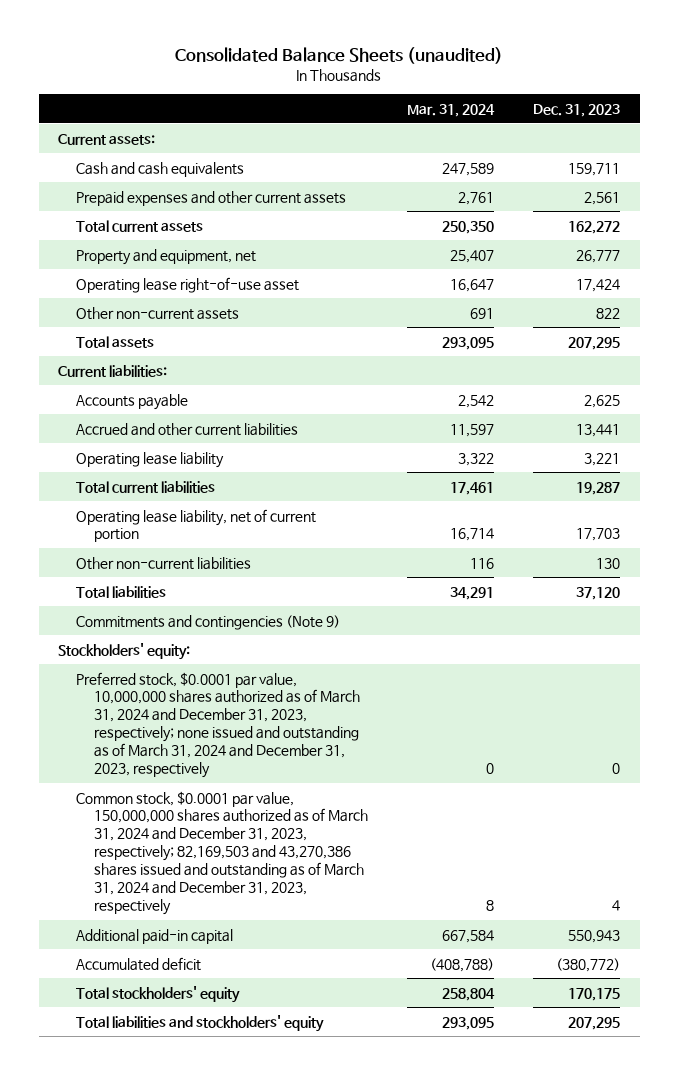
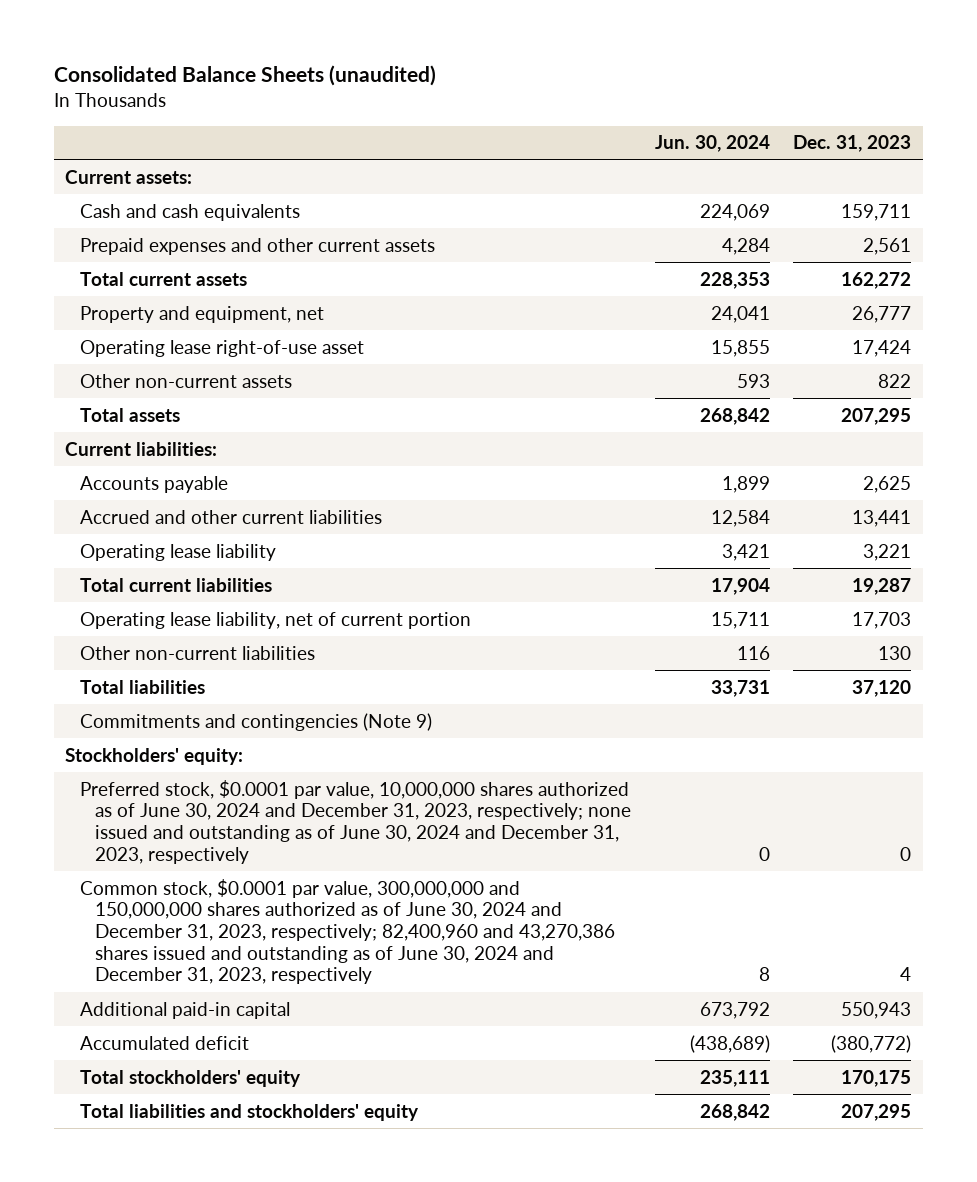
- | Mar. 31, 2024 | Dec. 31, 2023
+ | Jun. 30, 2024 | Dec. 31, 2023
- Preferred stock, $0.0001 par value, 10,000,000 shares authorized as of March 31, 2024 and December 31, 2023, respectively; none issued and outstanding as of March 31, 2024 and December 31, 2023, respectively | 0 | 0
- Common stock, $0.0001 par value, 150,000,000 shares authorized as of March 31, 2024 and December 31, 2023, respectively; 82,169,503 and 43,270,386 shares issued and outstanding as of March 31, 2024 and December 31, 2023, respectively | 8 | 4
+ Preferred stock, $0.0001 par value, 10,000,000 shares authorized as of June 30, 2024 and December 31, 2023, respectively; none issued and outstanding as of June 30, 2024 and December 31, 2023, respectively | 0 | 0
+ Common stock, $0.0001 par value, 300,000,000 and 150,000,000 shares authorized as of June 30, 2024 and December 31, 2023, respectively; 82,400,960 and 43,270,386 shares issued and outstanding as of June 30, 2024 and December 31, 2023, respectively | 8 | 4

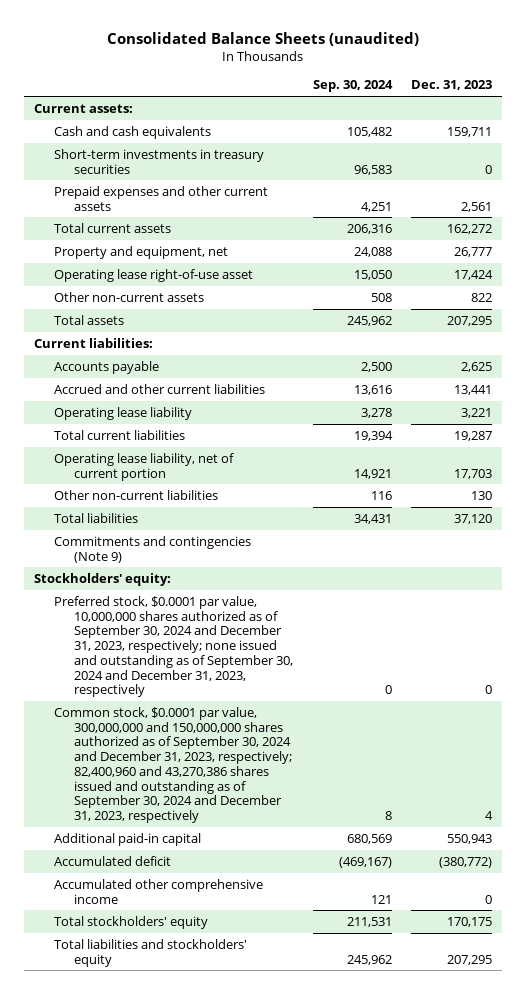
- | Jun. 30, 2024 | Dec. 31, 2023
+ | Sep. 30, 2024 | Dec. 31, 2023
+ Short-term investments in treasury securities | 96,583 | 0
- Preferred stock, $0.0001 par value, 10,000,000 shares authorized as of June 30, 2024 and December 31, 2023, respectively; none issued and outstanding as of June 30, 2024 and December 31, 2023, respectively | 0 | 0
- Common stock, $0.0001 par value, 300,000,000 and 150,000,000 shares authorized as of June 30, 2024 and December 31, 2023, respectively; 82,400,960 and 43,270,386 shares issued and outstanding as of June 30, 2024 and December 31, 2023, respectively | 8 | 4
+ Preferred stock, $0.0001 par value, 10,000,000 shares authorized as of September 30, 2024 and December 31, 2023, respectively; none issued and outstanding as of September 30, 2024 and December 31, 2023, respectively | 0 | 0
+ Common stock, $0.0001 par value, 300,000,000 and 150,000,000 shares authorized as of September 30, 2024 and December 31, 2023, respectively; 82,400,960 and 43,270,386 shares issued and outstanding as of September 30, 2024 and December 31, 2023, respectively | 8 | 4
+ Accumulated other comprehensive income | 121 | 0

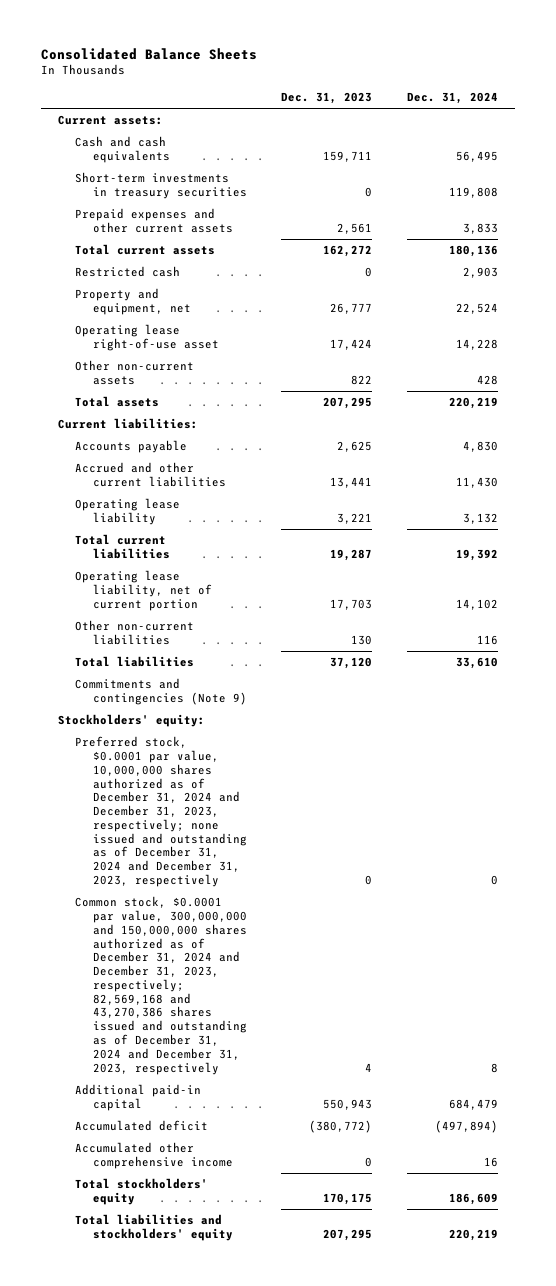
- Consolidated Balance Sheets (unaudited)
+ Consolidated Balance Sheets
- | Sep. 30, 2024 | Dec. 31, 2023
+ | Dec. 31, 2023 | Dec. 31, 2024
+ Restricted cash | 0 | 2,903
- Preferred stock, $0.0001 par value, 10,000,000 shares authorized as of September 30, 2024 and December 31, 2023, respectively; none issued and outstanding as of September 30, 2024 and December 31, 2023, respectively | 0 | 0
- Common stock, $0.0001 par value, 300,000,000 and 150,000,000 shares authorized as of September 30, 2024 and December 31, 2023, respectively; 82,400,960 and 43,270,386 shares issued and outstanding as of September 30, 2024 and December 31, 2023, respectively | 8 | 4
+ Preferred stock, $0.0001 par value, 10,000,000 shares authorized as of December 31, 2024 and December 31, 2023, respectively; none issued and outstanding as of December 31, 2024 and December 31, 2023, respectively | 0 | 0
+ Common stock, $0.0001 par value, 300,000,000 and 150,000,000 shares authorized as of December 31, 2024 and December 31, 2023, respectively; 82,569,168 and 43,270,386 shares issued and outstanding as of December 31, 2024 and December 31, 2023, respectively | 4 | 8

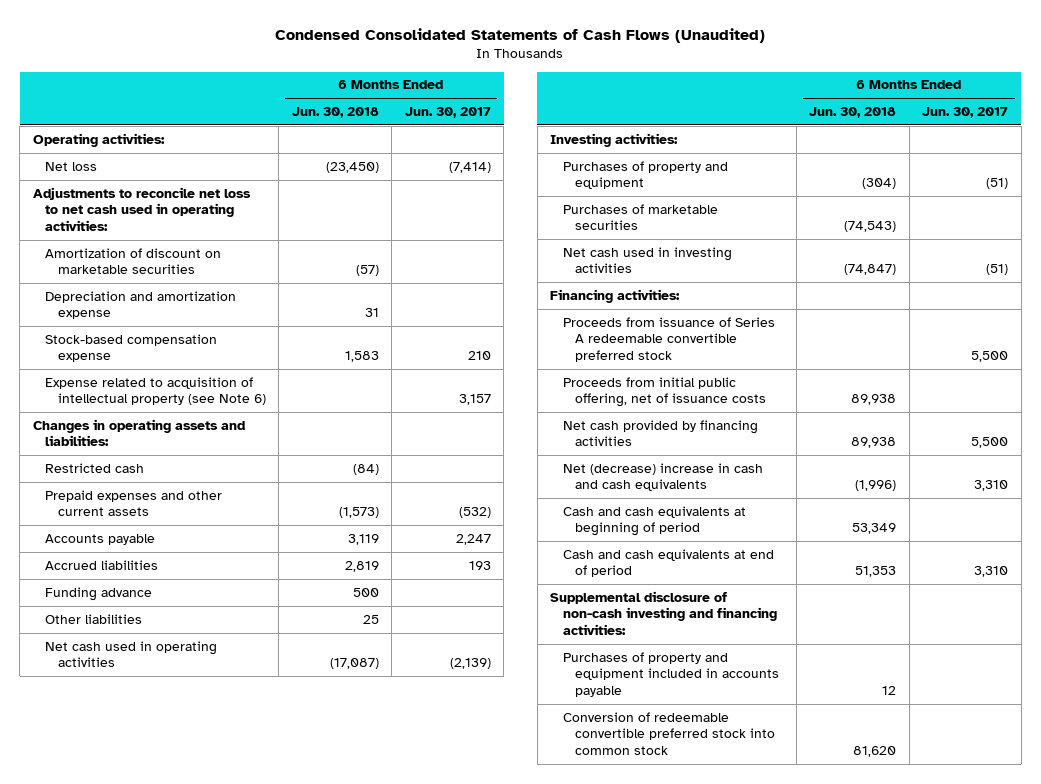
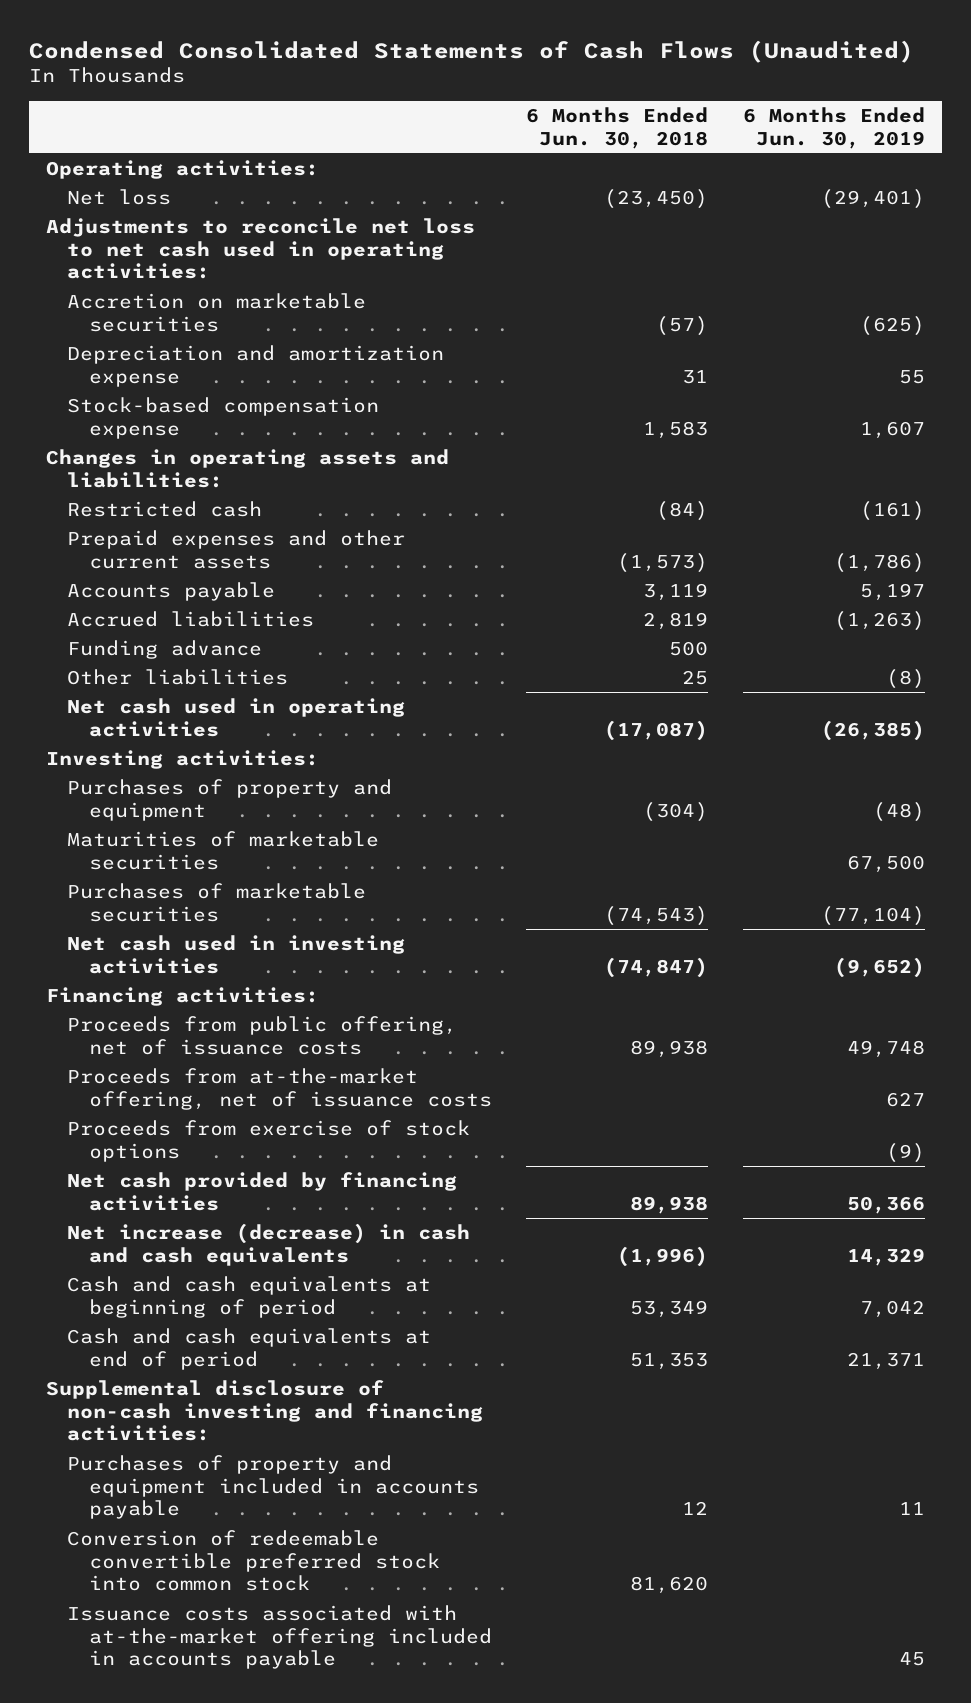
- | 6 Months Ended Jun. 30, 2018 | 6 Months Ended Jun. 30, 2017
+ | 6 Months Ended Jun. 30, 2018 | 6 Months Ended Jun. 30, 2019
- Amortization of discount on marketable securities | (57) |
+ Accretion on marketable securities | (57) | (625)
- Expense related to acquisition of intellectual property (see Note 6) | | 3,157
+ Maturities of marketable securities | | 67,500
- Proceeds from issuance of Series A redeemable convertible preferred stock | | 5,500
- Proceeds from initial public offering, net of issuance costs | 89,938 |
+ Proceeds from public offering, net of issuance costs | 89,938 | 49,748
+ Proceeds from at-the-market offering, net of issuance costs | | 627
+ Proceeds from exercise of stock options | | (9)
- Net (decrease) increase in cash and cash equivalents | (1,996) | 3,310
+ Net increase (decrease) in cash and cash equivalents | (1,996) | 14,329
+ Issuance costs associated with at-the-market offering included in accounts payable | | 45

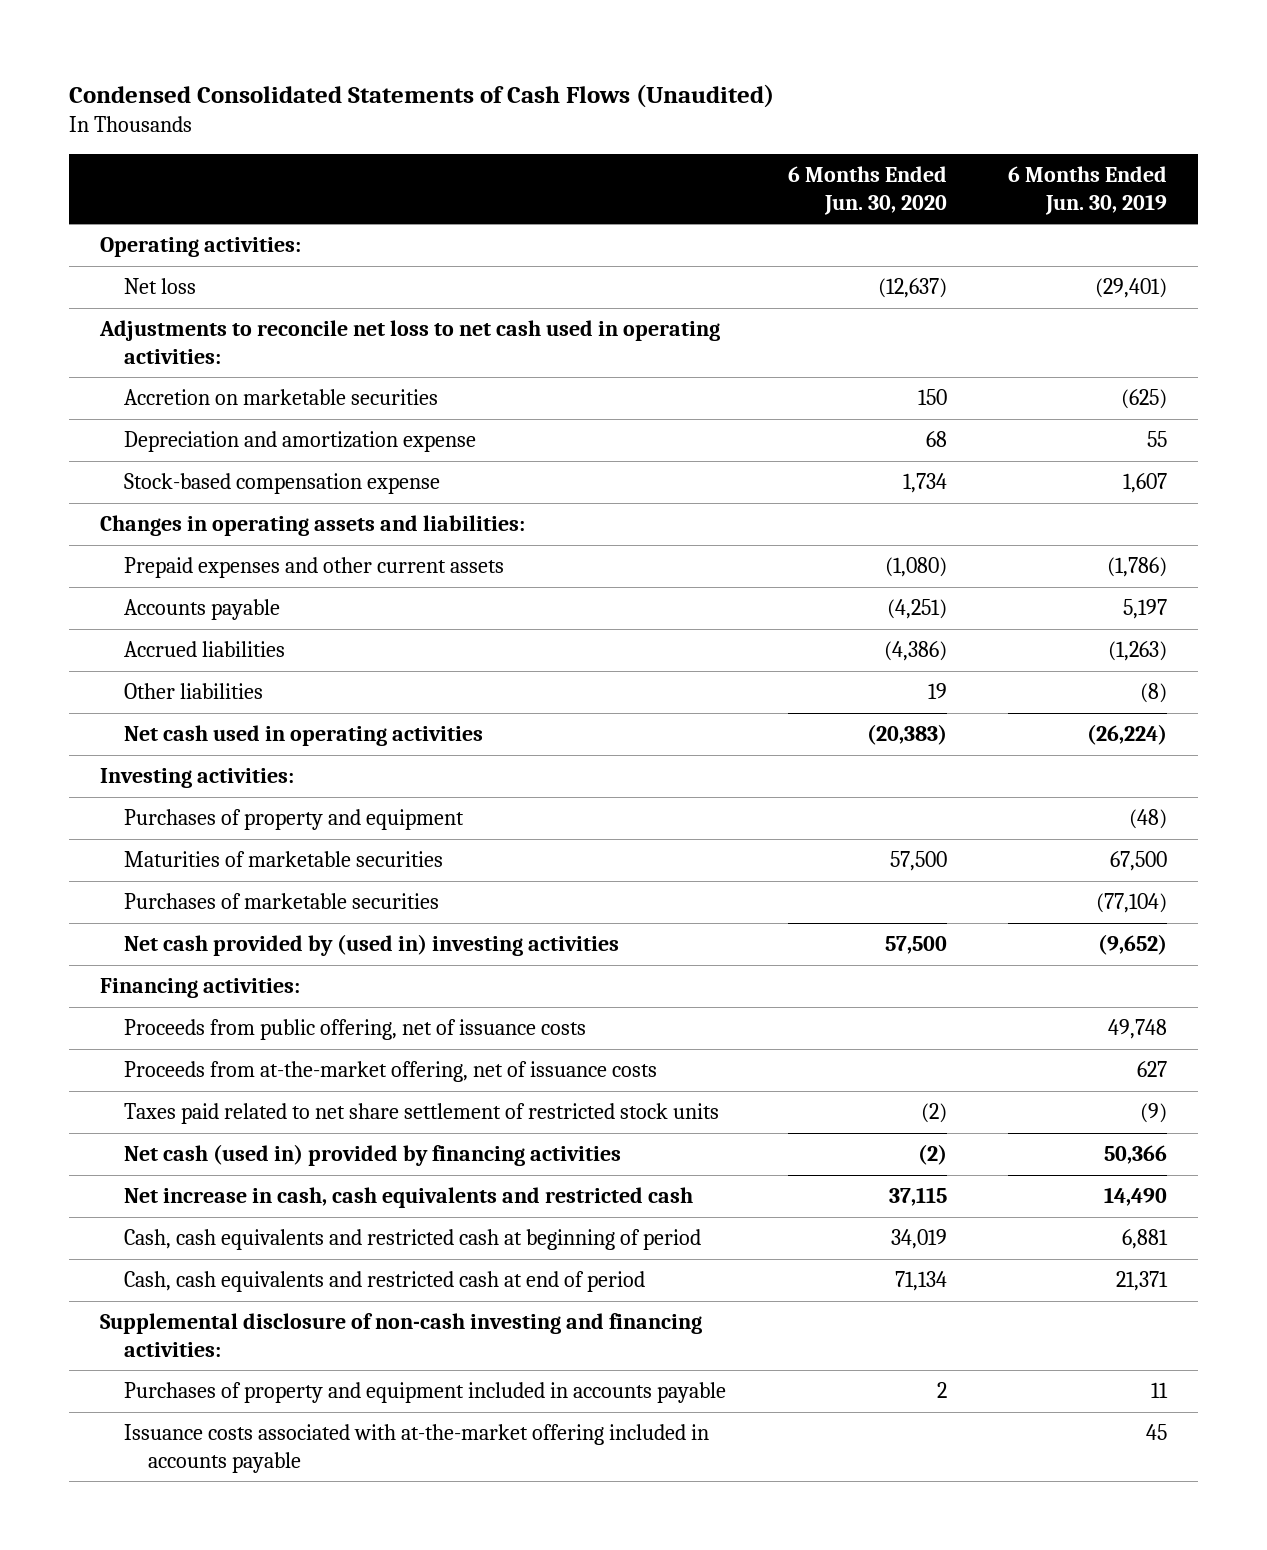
- | 6 Months Ended Jun. 30, 2018 | 6 Months Ended Jun. 30, 2019
+ | 6 Months Ended Jun. 30, 2020 | 6 Months Ended Jun. 30, 2019
- Restricted cash | (84) | (161)
- Funding advance | 500 |
- Net cash used in operating activities | (17,087) | (26,385)
+ Net cash used in operating activities | (20,383) | (26,224)
- Net cash used in investing activities | (74,847) | (9,652)
+ Net cash provided by (used in) investing activities | 57,500 | (9,652)
- Proceeds from exercise of stock options | | (9)
- Net cash provided by financing activities | 89,938 | 50,366
- Net increase (decrease) in cash and cash equivalents | (1,996) | 14,329
- Cash and cash equivalents at beginning of period | 53,349 | 7,042
- Cash and cash equivalents at end of period | 51,353 | 21,371
+ Taxes paid related to net share settlement of restricted stock units | (2) | (9)
+ Net cash (used in) provided by financing activities | (2) | 50,366
+ Net increase in cash, cash equivalents and restricted cash | 37,115 | 14,490
+ Cash, cash equivalents and restricted cash at beginning of period | 34,019 | 6,881
+ Cash, cash equivalents and restricted cash at end of period | 71,134 | 21,371
- Conversion of redeemable convertible preferred stock into common stock | 81,620 |

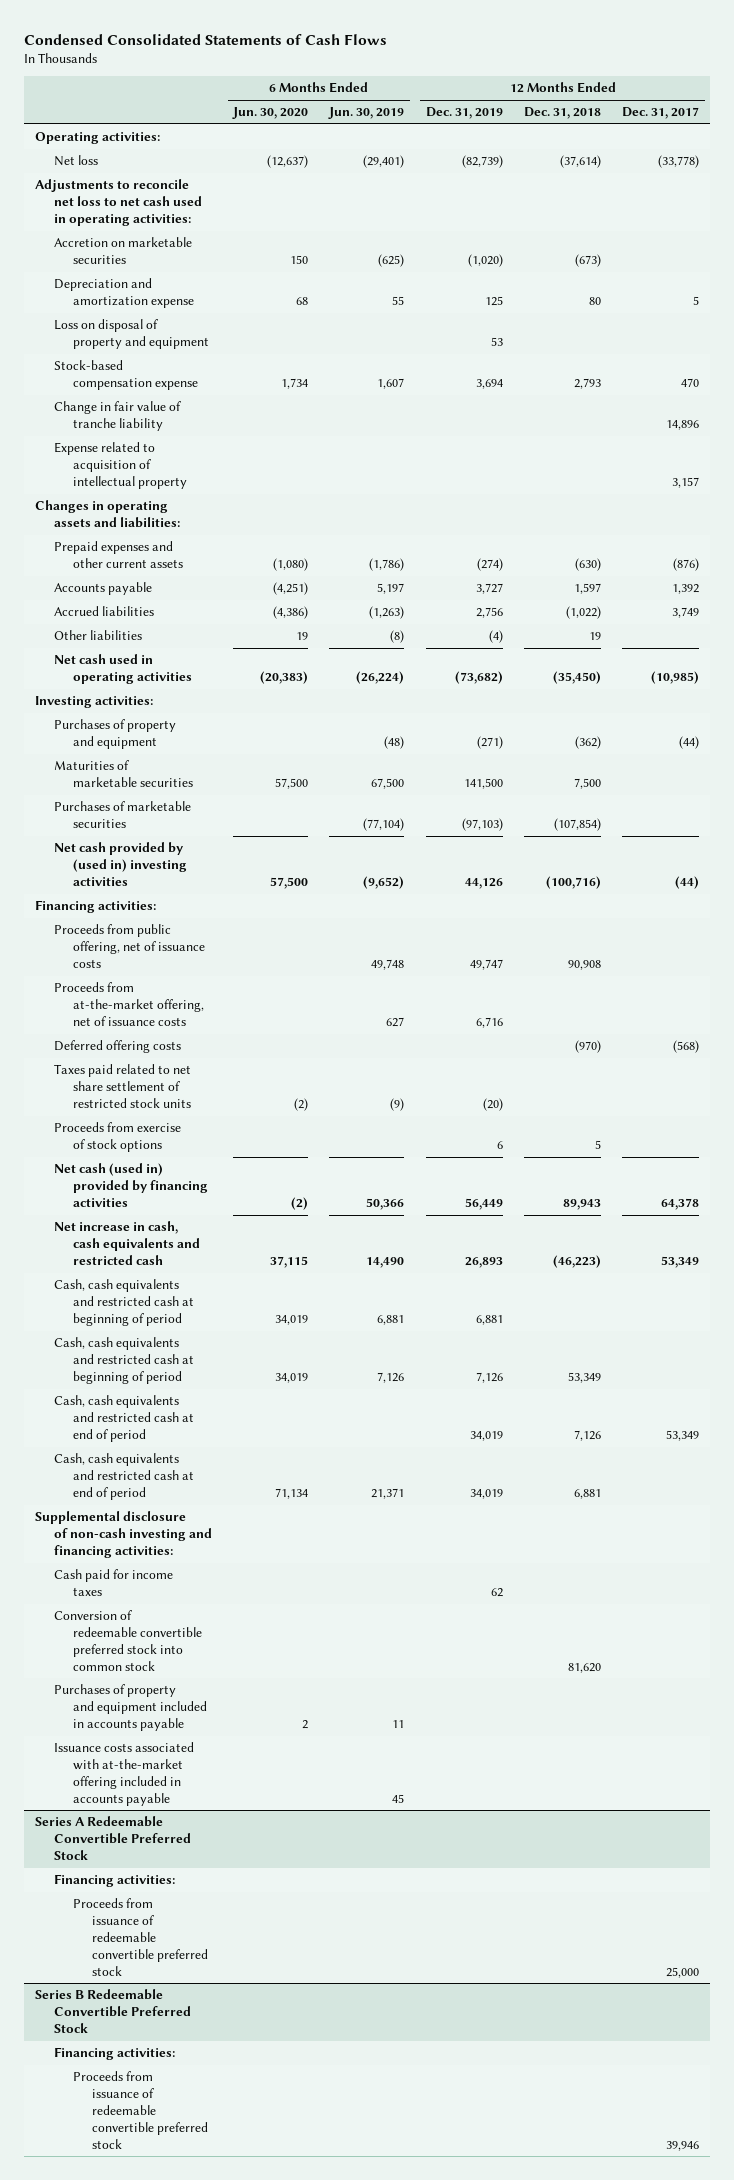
- Condensed Consolidated Statements of Cash Flows (Unaudited)
+ Condensed Consolidated Statements of Cash Flows
- | 6 Months Ended Jun. 30, 2020 | 6 Months Ended Jun. 30, 2019
+ | 6 Months Ended Jun. 30, 2020 | 6 Months Ended Jun. 30, 2019 | 12 Months Ended Dec. 31, 2019 | 12 Months Ended Dec. 31, 2018 | 12 Months Ended Dec. 31, 2017
+ Loss on disposal of property and equipment | | | 53 | |
+ Change in fair value of tranche liability | | | | | 14,896
+ Expense related to acquisition of intellectual property | | | | | 3,157
+ Deferred offering costs | | | | (970) | (568)
+ Proceeds from exercise of stock options | | | 6 | 5 |
+ Cash, cash equivalents and restricted cash at beginning of period | 34,019 | 7,126 | 7,126 | 53,349 |
+ Cash, cash equivalents and restricted cash at end of period | | | 34,019 | 7,126 | 53,349
+ Cash paid for income taxes | | | 62 | |
+ Conversion of redeemable convertible preferred stock into common stock | | | | 81,620 |
+ Series A Redeemable Convertible Preferred Stock
+ Financing activities:
+ Proceeds from issuance of redeemable convertible preferred stock | | | | | 25,000
+ Series B Redeemable Convertible Preferred Stock
+ Financing activities:
+ Proceeds from issuance of redeemable convertible preferred stock | | | | | 39,946

